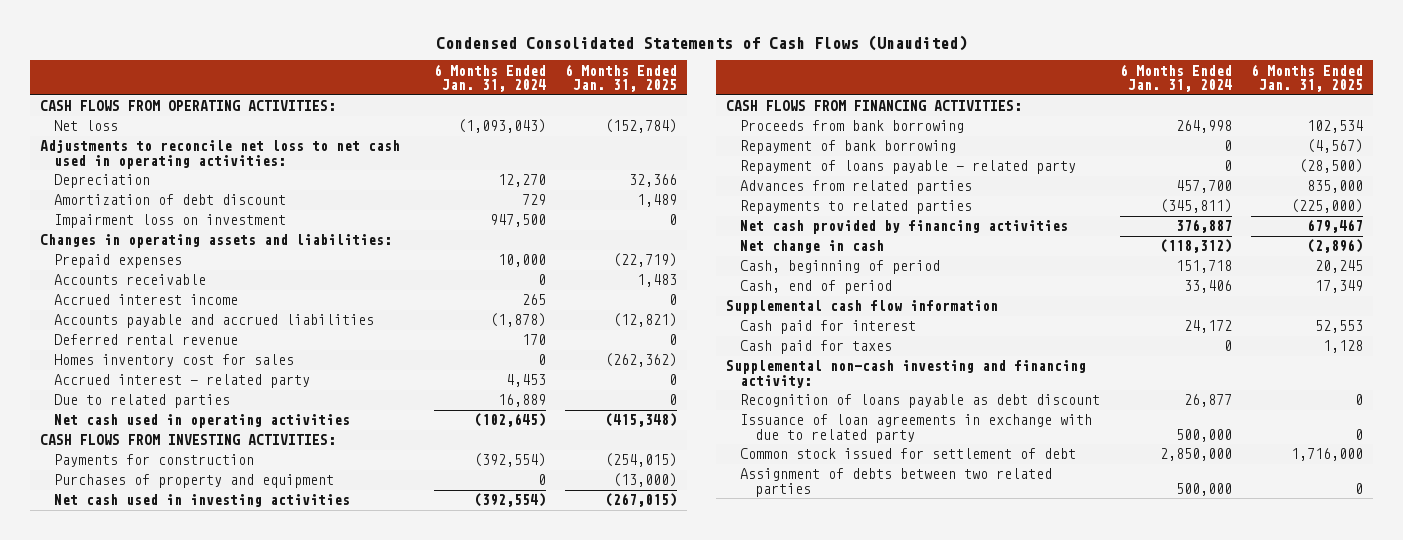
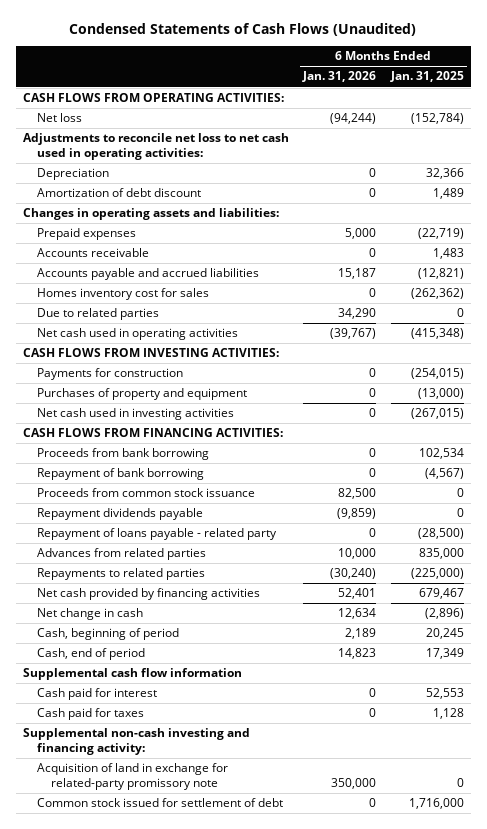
- Condensed Consolidated Statements of Cash Flows (Unaudited)
+ Condensed Statements of Cash Flows (Unaudited)
- | 6 Months Ended Jan. 31, 2024 | 6 Months Ended Jan. 31, 2025
+ | 6 Months Ended Jan. 31, 2026 | 6 Months Ended Jan. 31, 2025
- Impairment loss on investment | 947,500 | 0
- Accrued interest income | 265 | 0
- Deferred rental revenue | 170 | 0
- Accrued interest - related party | 4,453 | 0
+ Proceeds from common stock issuance | 82,500 | 0
+ Repayment dividends payable | (9,859) | 0
- Recognition of loans payable as debt discount | 26,877 | 0
- Issuance of loan agreements in exchange with due to related party | 500,000 | 0
+ Acquisition of land in exchange for related-party promissory note | 350,000 | 0
- Assignment of debts between two related parties | 500,000 | 0

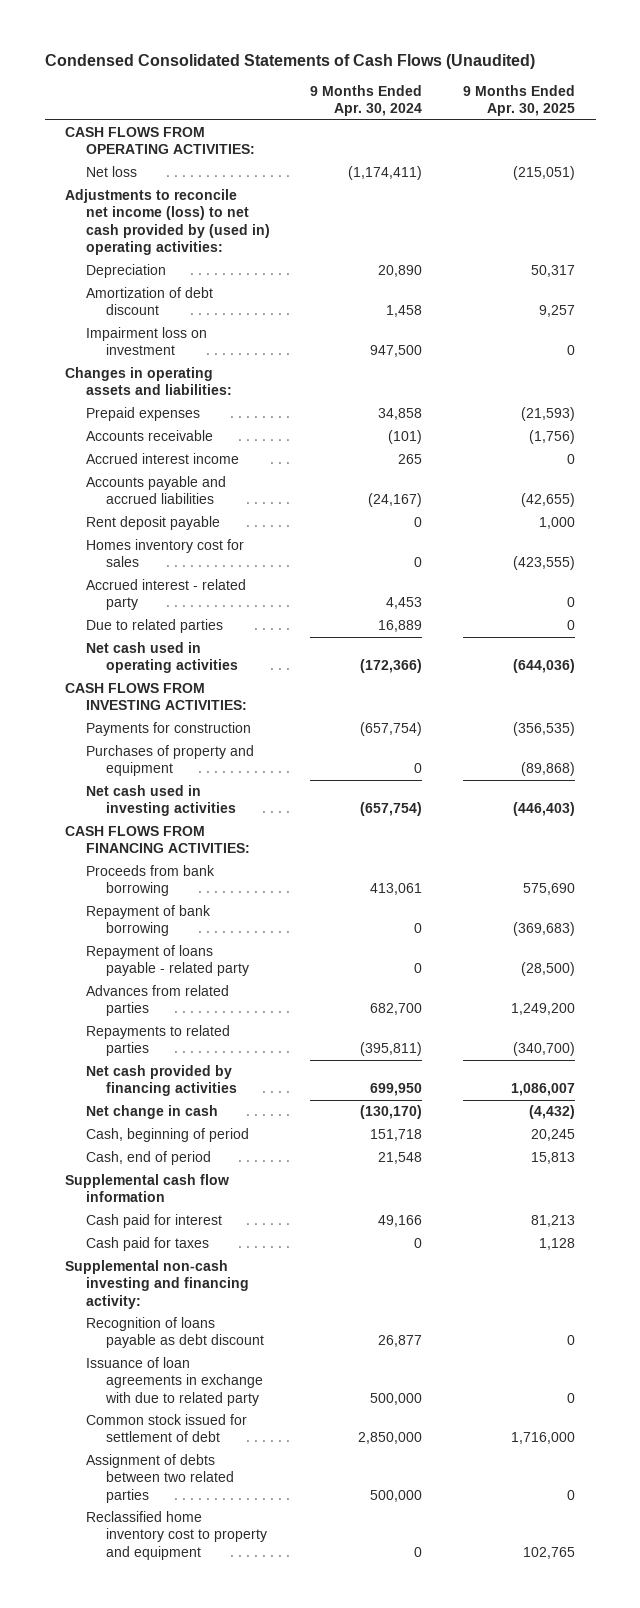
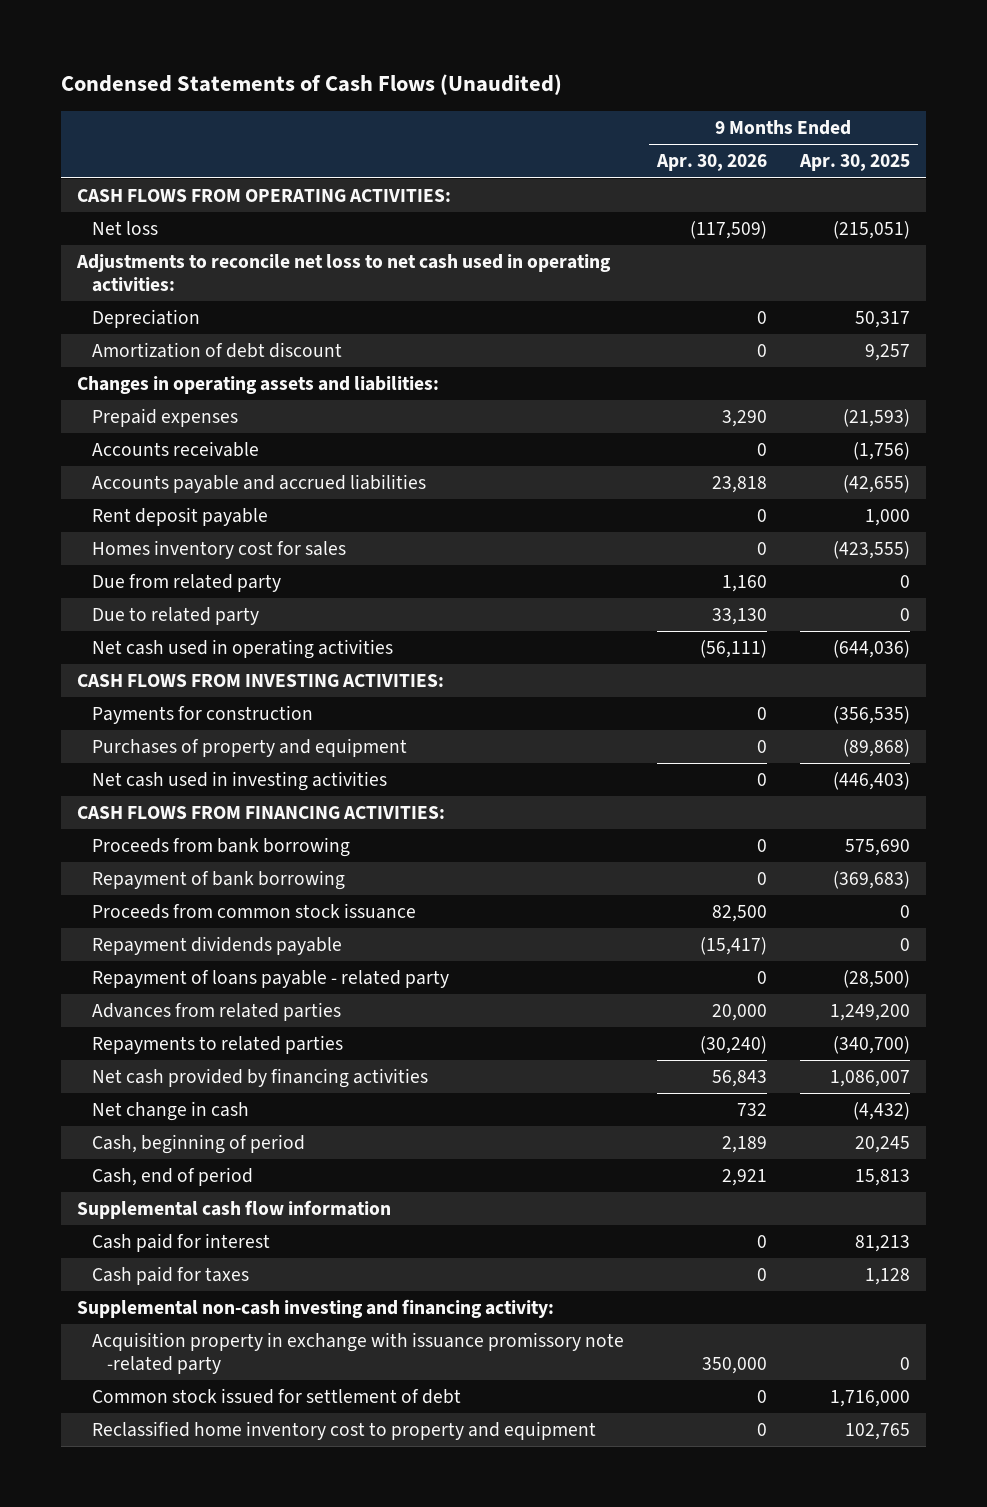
- Condensed Consolidated Statements of Cash Flows (Unaudited)
+ Condensed Statements of Cash Flows (Unaudited)
- | 9 Months Ended Apr. 30, 2024 | 9 Months Ended Apr. 30, 2025
+ | 9 Months Ended Apr. 30, 2026 | 9 Months Ended Apr. 30, 2025
- Adjustments to reconcile net income (loss) to net cash provided by (used in) operating activities:
+ Adjustments to reconcile net loss to net cash used in operating activities:
- Impairment loss on investment | 947,500 | 0
- Accrued interest income | 265 | 0
- Accrued interest - related party | 4,453 | 0
- Due to related parties | 16,889 | 0
+ Due from related party | 1,160 | 0
+ Due to related party | 33,130 | 0
+ Proceeds from common stock issuance | 82,500 | 0
+ Repayment dividends payable | (15,417) | 0
- Recognition of loans payable as debt discount | 26,877 | 0
- Issuance of loan agreements in exchange with due to related party | 500,000 | 0
+ Acquisition property in exchange with issuance promissory note -related party | 350,000 | 0
- Assignment of debts between two related parties | 500,000 | 0

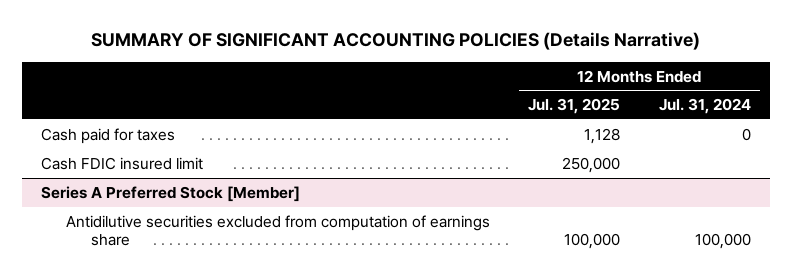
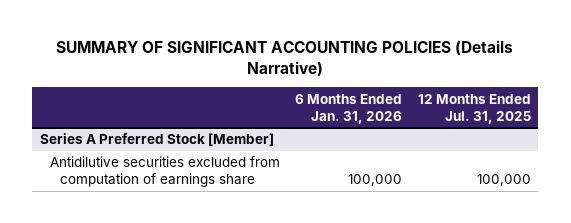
- | 12 Months Ended Jul. 31, 2025 | 12 Months Ended Jul. 31, 2024
+ | 6 Months Ended Jan. 31, 2026 | 12 Months Ended Jul. 31, 2025
- Cash paid for taxes | 1,128 | 0
- Cash FDIC insured limit | 250,000 |

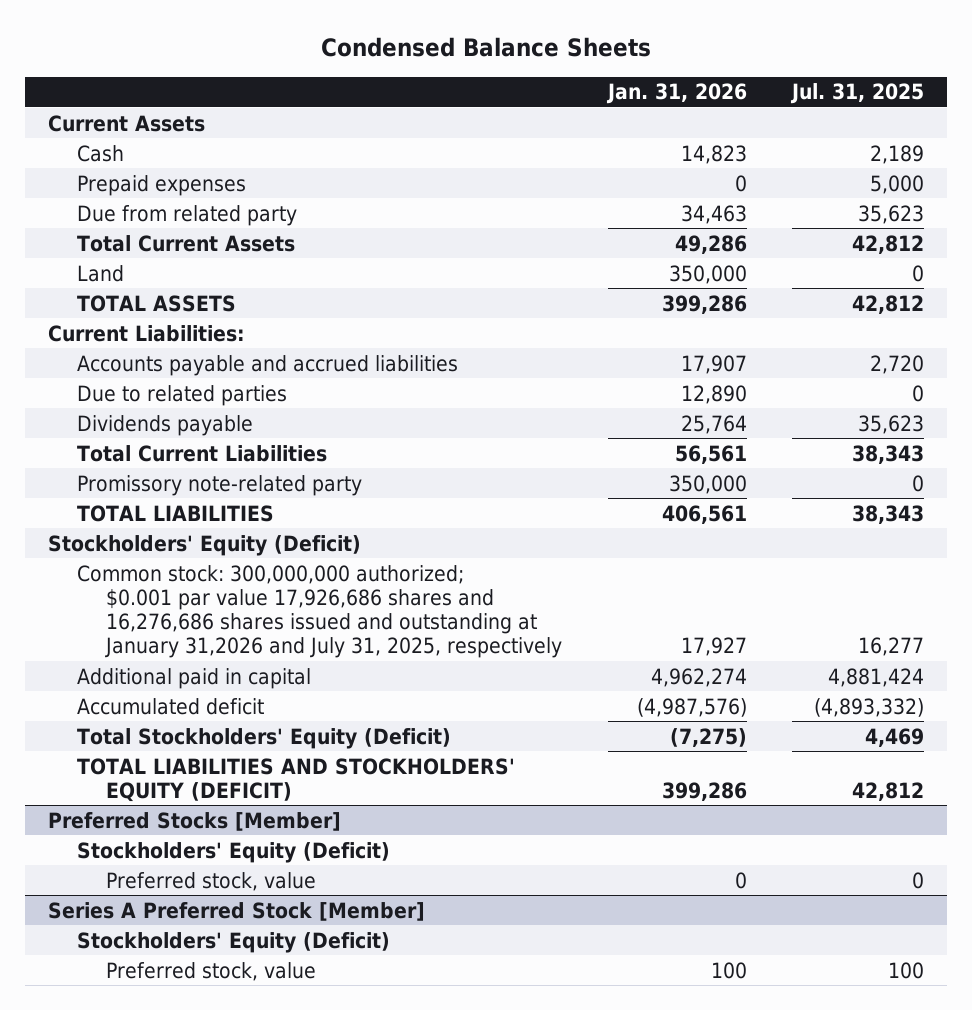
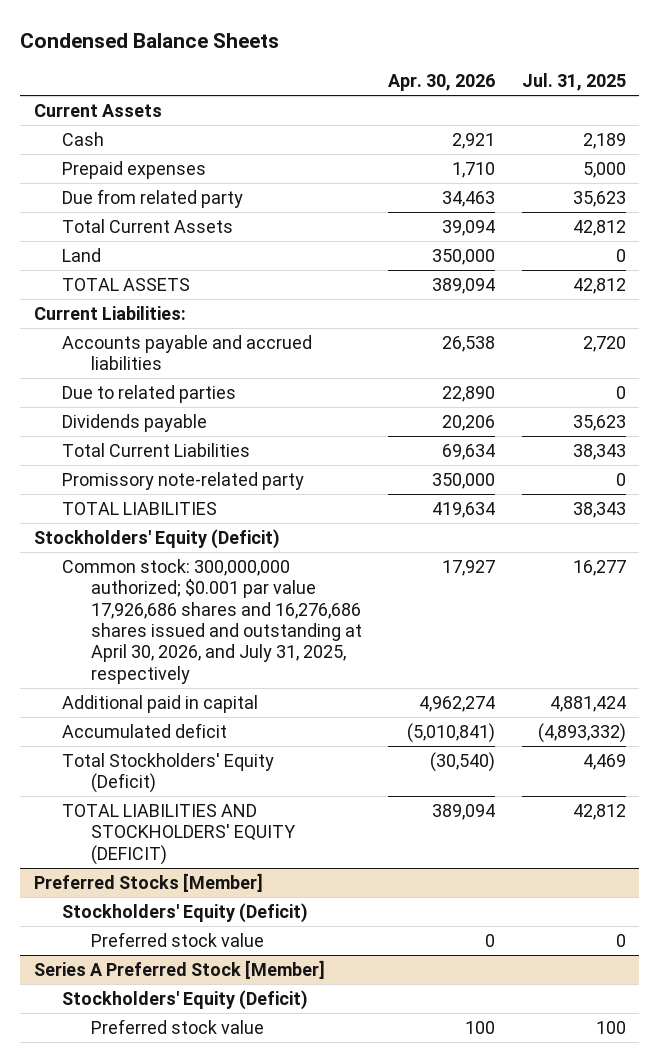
- | Jan. 31, 2026 | Jul. 31, 2025
+ | Apr. 30, 2026 | Jul. 31, 2025
- Common stock: 300,000,000 authorized; $0.001 par value 17,926,686 shares and 16,276,686 shares issued and outstanding at January 31,2026 and July 31, 2025, respectively | 17,927 | 16,277
+ Common stock: 300,000,000 authorized; $0.001 par value 17,926,686 shares and 16,276,686 shares issued and outstanding at April 30, 2026, and July 31, 2025, respectively | 17,927 | 16,277
@ Preferred Stocks [Member]
- Preferred stock, value | 0 | 0
+ Preferred stock value | 0 | 0
@ Series A Preferred Stock [Member]
- Preferred stock, value | 100 | 100
+ Preferred stock value | 100 | 100

